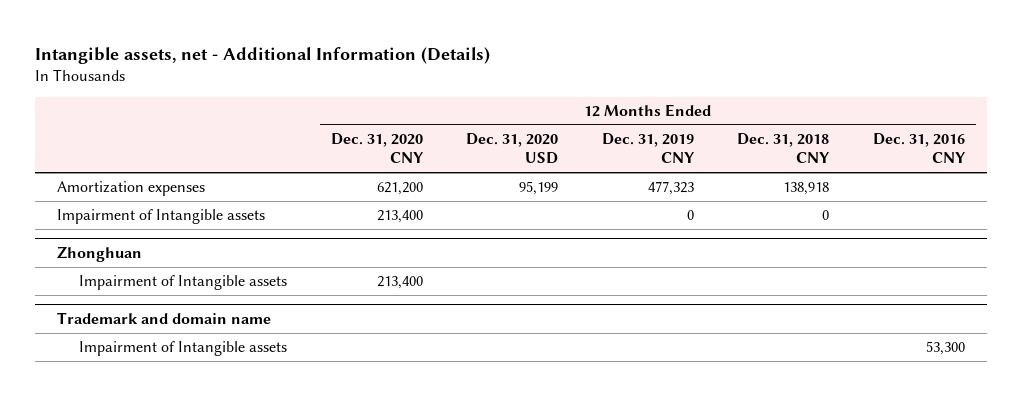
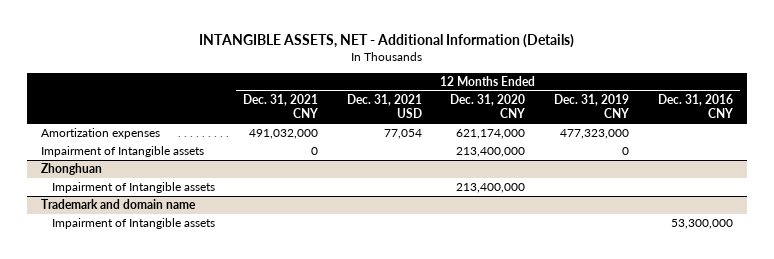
- Intangible assets, net - Additional Information (Details)
+ INTANGIBLE ASSETS, NET - Additional Information (Details)
- | 12 Months Ended Dec. 31, 2020 CNY | 12 Months Ended Dec. 31, 2020 USD | 12 Months Ended Dec. 31, 2019 CNY | 12 Months Ended Dec. 31, 2018 CNY | 12 Months Ended Dec. 31, 2016 CNY
+ | 12 Months Ended Dec. 31, 2021 CNY | 12 Months Ended Dec. 31, 2021 USD | 12 Months Ended Dec. 31, 2020 CNY | 12 Months Ended Dec. 31, 2019 CNY | 12 Months Ended Dec. 31, 2016 CNY
- Amortization expenses | 621,200 | 95,199 | 477,323 | 138,918 |
- Impairment of Intangible assets | 213,400 | | 0 | 0 |
+ Amortization expenses | 491,032,000 | 77,054 | 621,174,000 | 477,323,000 |
+ Impairment of Intangible assets | 0 | | 213,400,000 | 0 |
@ Zhonghuan
- Impairment of Intangible assets | 213,400 | | | |
+ Impairment of Intangible assets | | | 213,400,000 | |
@ Trademark and domain name
- Impairment of Intangible assets | | | | | 53,300
+ Impairment of Intangible assets | | | | | 53,300,000

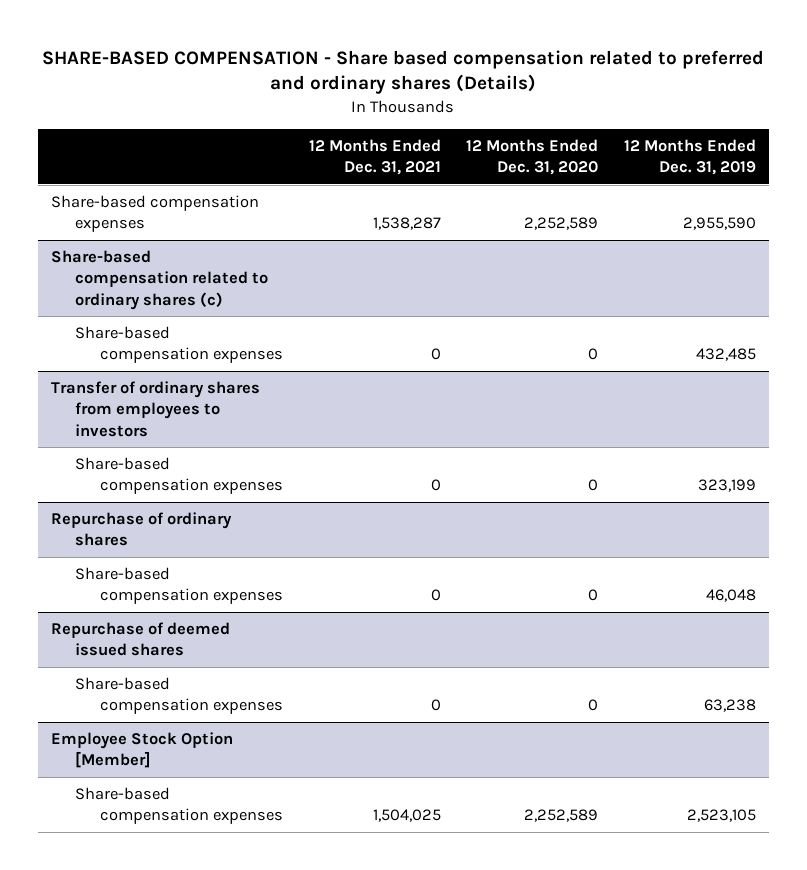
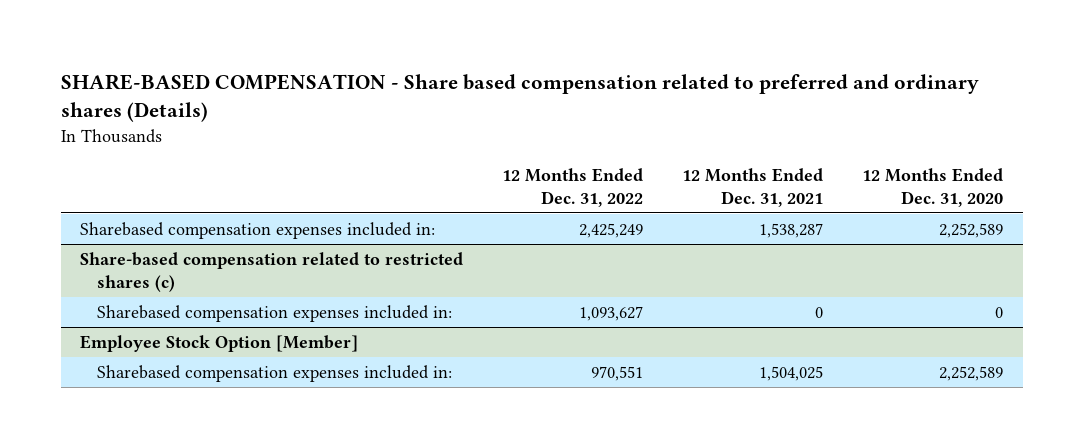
- | 12 Months Ended Dec. 31, 2021 | 12 Months Ended Dec. 31, 2020 | 12 Months Ended Dec. 31, 2019
+ | 12 Months Ended Dec. 31, 2022 | 12 Months Ended Dec. 31, 2021 | 12 Months Ended Dec. 31, 2020
- Share-based compensation expenses | 1,538,287 | 2,252,589 | 2,955,590
- Share-based compensation related to ordinary shares (c)
- Share-based compensation expenses | 0 | 0 | 432,485
- Transfer of ordinary shares from employees to investors
- Share-based compensation expenses | 0 | 0 | 323,199
- Repurchase of ordinary shares
- Share-based compensation expenses | 0 | 0 | 46,048
- Repurchase of deemed issued shares
- Share-based compensation expenses | 0 | 0 | 63,238
+ Sharebased compensation expenses included in: | 2,425,249 | 1,538,287 | 2,252,589
+ Share-based compensation related to restricted shares (c)
+ Sharebased compensation expenses included in: | 1,093,627 | 0 | 0
@ Employee Stock Option [Member]
- Share-based compensation expenses | 1,504,025 | 2,252,589 | 2,523,105
+ Sharebased compensation expenses included in: | 970,551 | 1,504,025 | 2,252,589

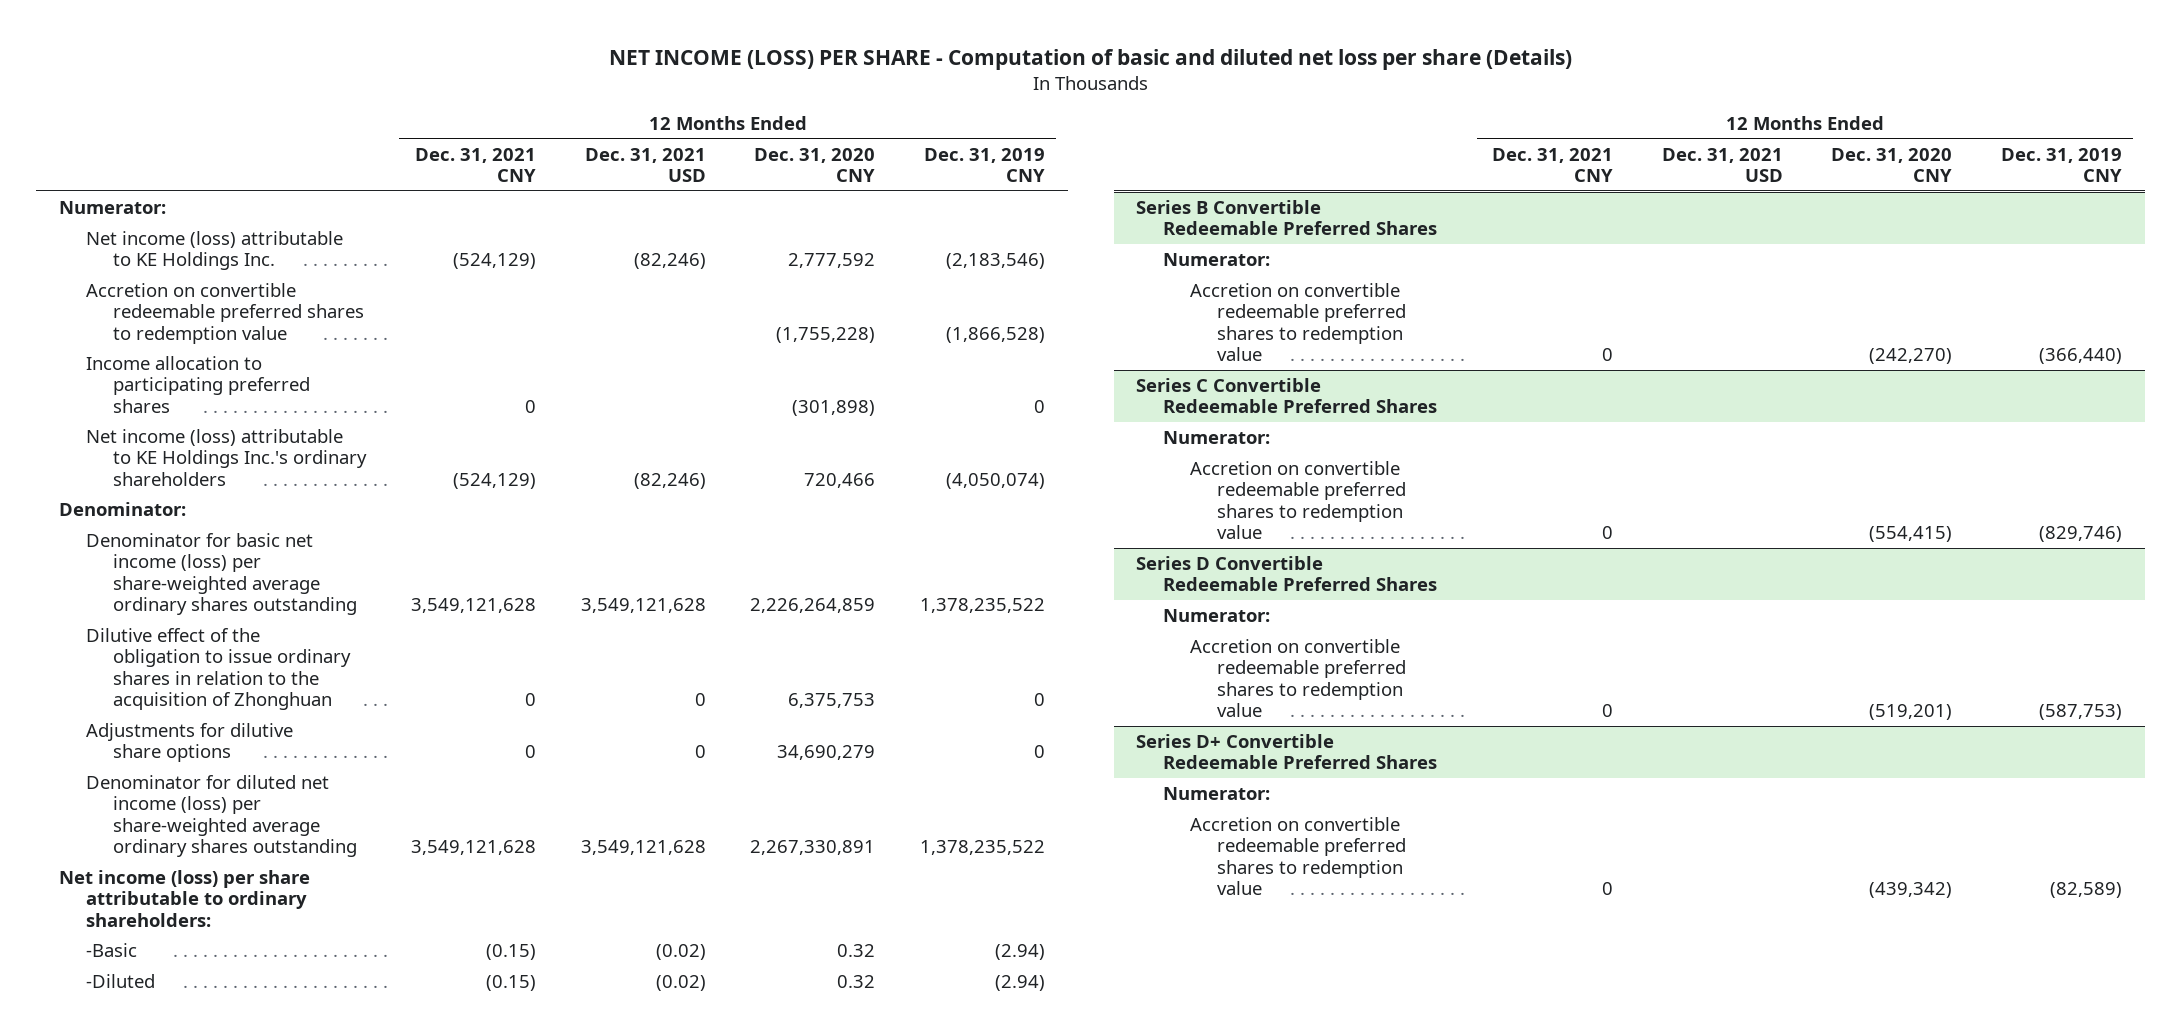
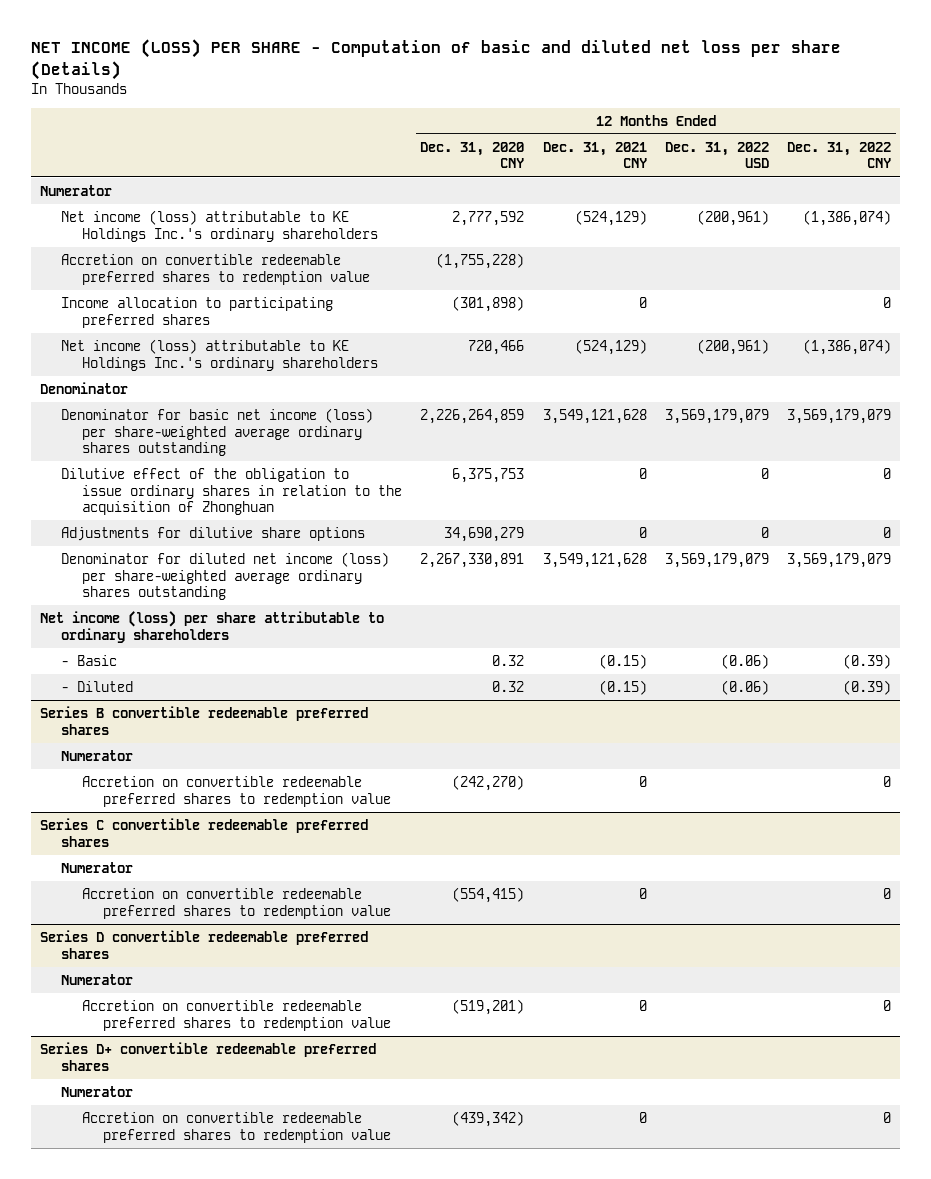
- | 12 Months Ended Dec. 31, 2021 CNY | 12 Months Ended Dec. 31, 2021 USD | 12 Months Ended Dec. 31, 2020 CNY | 12 Months Ended Dec. 31, 2019 CNY
+ | 12 Months Ended Dec. 31, 2020 CNY | 12 Months Ended Dec. 31, 2021 CNY | 12 Months Ended Dec. 31, 2022 USD | 12 Months Ended Dec. 31, 2022 CNY
- Numerator:
- Net income (loss) attributable to KE Holdings Inc. | (524,129) | (82,246) | 2,777,592 | (2,183,546)
+ Numerator
+ Net income (loss) attributable to KE Holdings Inc.'s ordinary shareholders | 2,777,592 | (524,129) | (200,961) | (1,386,074)
- Denominator:
+ Denominator
- Net income (loss) per share attributable to ordinary shareholders:
- -Basic | (0.15) | (0.02) | 0.32 | (2.94)
- -Diluted | (0.15) | (0.02) | 0.32 | (2.94)
- Series B Convertible Redeemable Preferred Shares
- Numerator:
+ Net income (loss) per share attributable to ordinary shareholders
+ - Basic | 0.32 | (0.15) | (0.06) | (0.39)
+ - Diluted | 0.32 | (0.15) | (0.06) | (0.39)
+ Series B convertible redeemable preferred shares
+ Numerator
- Series C Convertible Redeemable Preferred Shares
- Numerator:
+ Series C convertible redeemable preferred shares
+ Numerator
- Series D Convertible Redeemable Preferred Shares
- Numerator:
+ Series D convertible redeemable preferred shares
+ Numerator
- Series D+ Convertible Redeemable Preferred Shares
- Numerator:
+ Series D+ convertible redeemable preferred shares
+ Numerator

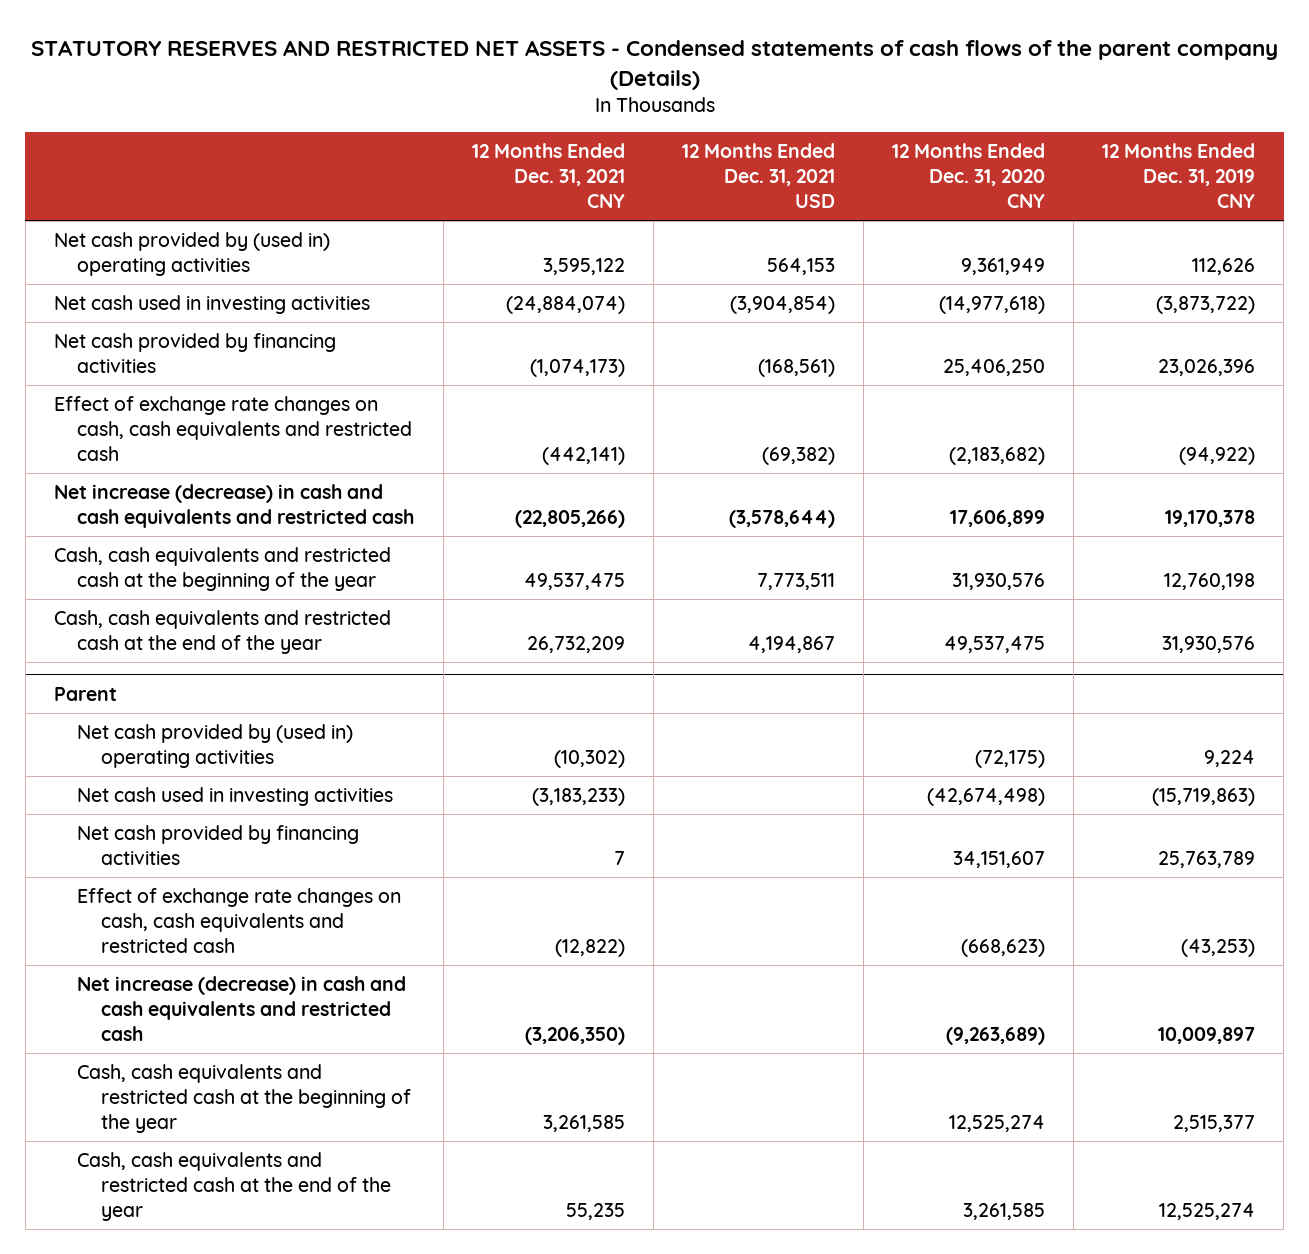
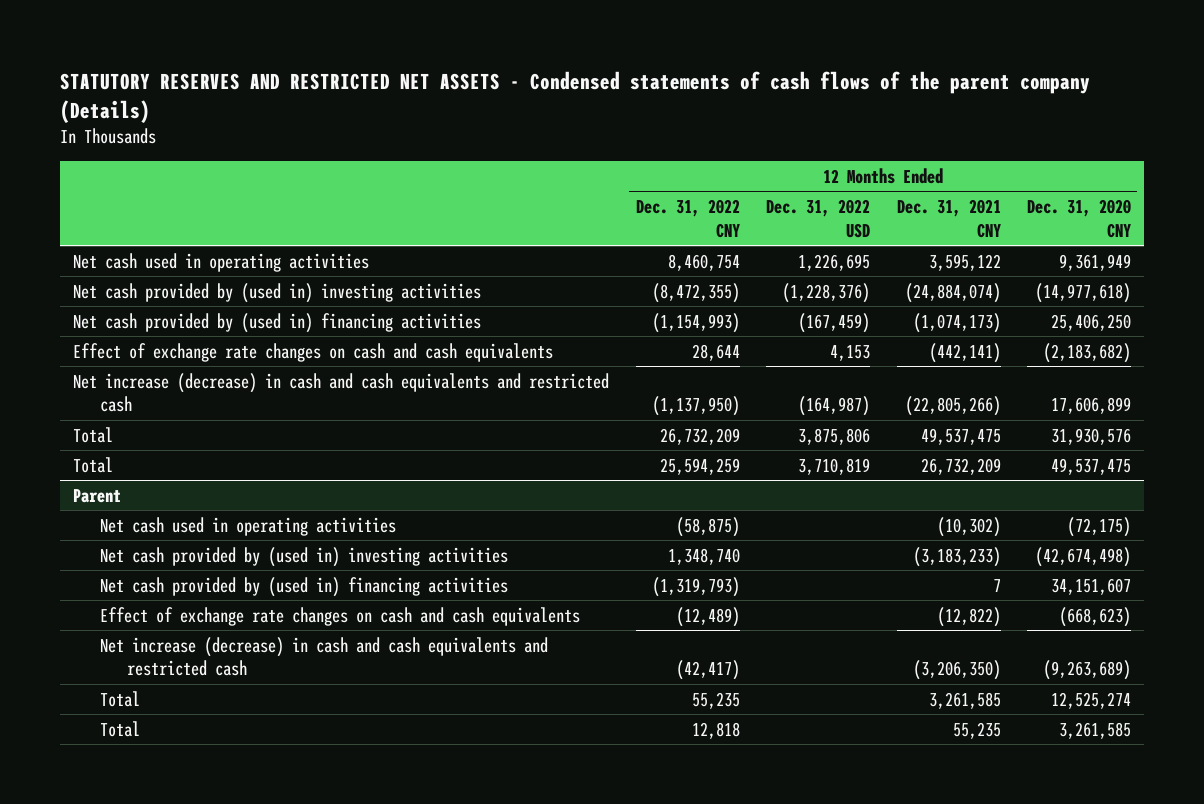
- | 12 Months Ended Dec. 31, 2021 CNY | 12 Months Ended Dec. 31, 2021 USD | 12 Months Ended Dec. 31, 2020 CNY | 12 Months Ended Dec. 31, 2019 CNY
+ | 12 Months Ended Dec. 31, 2022 CNY | 12 Months Ended Dec. 31, 2022 USD | 12 Months Ended Dec. 31, 2021 CNY | 12 Months Ended Dec. 31, 2020 CNY
- Net cash provided by (used in) operating activities | 3,595,122 | 564,153 | 9,361,949 | 112,626
- Net cash used in investing activities | (24,884,074) | (3,904,854) | (14,977,618) | (3,873,722)
- Net cash provided by financing activities | (1,074,173) | (168,561) | 25,406,250 | 23,026,396
- Effect of exchange rate changes on cash, cash equivalents and restricted cash | (442,141) | (69,382) | (2,183,682) | (94,922)
+ Net cash used in operating activities | 8,460,754 | 1,226,695 | 3,595,122 | 9,361,949
+ Net cash provided by (used in) investing activities | (8,472,355) | (1,228,376) | (24,884,074) | (14,977,618)
+ Net cash provided by (used in) financing activities | (1,154,993) | (167,459) | (1,074,173) | 25,406,250
+ Effect of exchange rate changes on cash and cash equivalents | 28,644 | 4,153 | (442,141) | (2,183,682)
- Cash, cash equivalents and restricted cash at the beginning of the year | 49,537,475 | 7,773,511 | 31,930,576 | 12,760,198
- Cash, cash equivalents and restricted cash at the end of the year | 26,732,209 | 4,194,867 | 49,537,475 | 31,930,576
+ Total | 26,732,209 | 3,875,806 | 49,537,475 | 31,930,576
+ Total | 25,594,259 | 3,710,819 | 26,732,209 | 49,537,475
@ Parent
- Net cash provided by (used in) operating activities | (10,302) | | (72,175) | 9,224
- Net cash used in investing activities | (3,183,233) | | (42,674,498) | (15,719,863)
- Net cash provided by financing activities | 7 | | 34,151,607 | 25,763,789
- Effect of exchange rate changes on cash, cash equivalents and restricted cash | (12,822) | | (668,623) | (43,253)
+ Net cash used in operating activities | (58,875) | | (10,302) | (72,175)
+ Net cash provided by (used in) investing activities | 1,348,740 | | (3,183,233) | (42,674,498)
+ Net cash provided by (used in) financing activities | (1,319,793) | | 7 | 34,151,607
+ Effect of exchange rate changes on cash and cash equivalents | (12,489) | | (12,822) | (668,623)
- Cash, cash equivalents and restricted cash at the beginning of the year | 3,261,585 | | 12,525,274 | 2,515,377
- Cash, cash equivalents and restricted cash at the end of the year | 55,235 | | 3,261,585 | 12,525,274
+ Total | 55,235 | | 3,261,585 | 12,525,274
+ Total | 12,818 | | 55,235 | 3,261,585

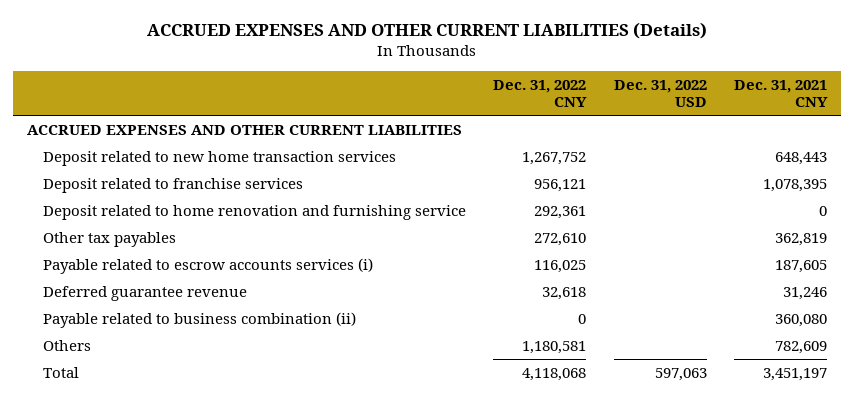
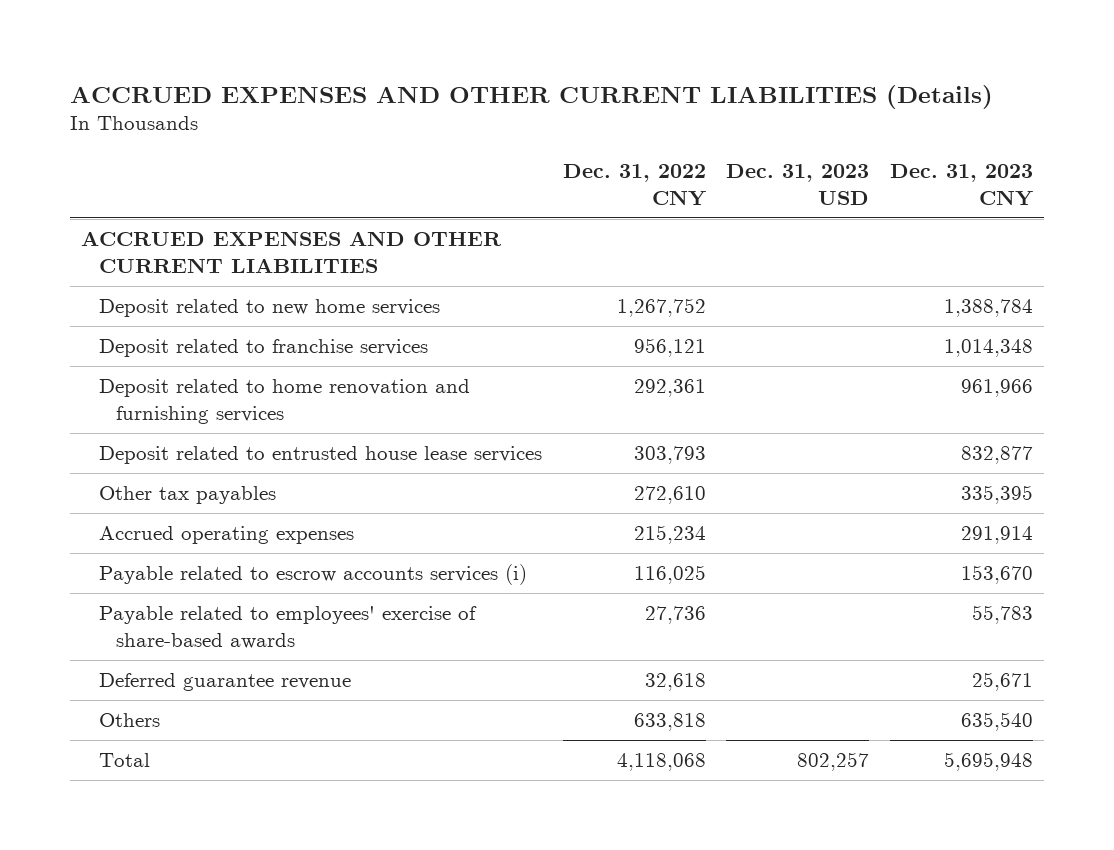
- | Dec. 31, 2022 CNY | Dec. 31, 2022 USD | Dec. 31, 2021 CNY
+ | Dec. 31, 2022 CNY | Dec. 31, 2023 USD | Dec. 31, 2023 CNY
- Deposit related to new home transaction services | 1,267,752 | | 648,443
+ Deposit related to new home services | 1,267,752 | | 1,388,784
- Deposit related to home renovation and furnishing service | 292,361 | | 0
+ Deposit related to home renovation and furnishing services | 292,361 | | 961,966
+ Deposit related to entrusted house lease services | 303,793 | | 832,877
+ Accrued operating expenses | 215,234 | | 291,914
+ Payable related to employees' exercise of share-based awards | 27,736 | | 55,783
- Payable related to business combination (ii) | 0 | | 360,080
- Others | 1,180,581 | | 782,609
+ Others | 633,818 | | 635,540

